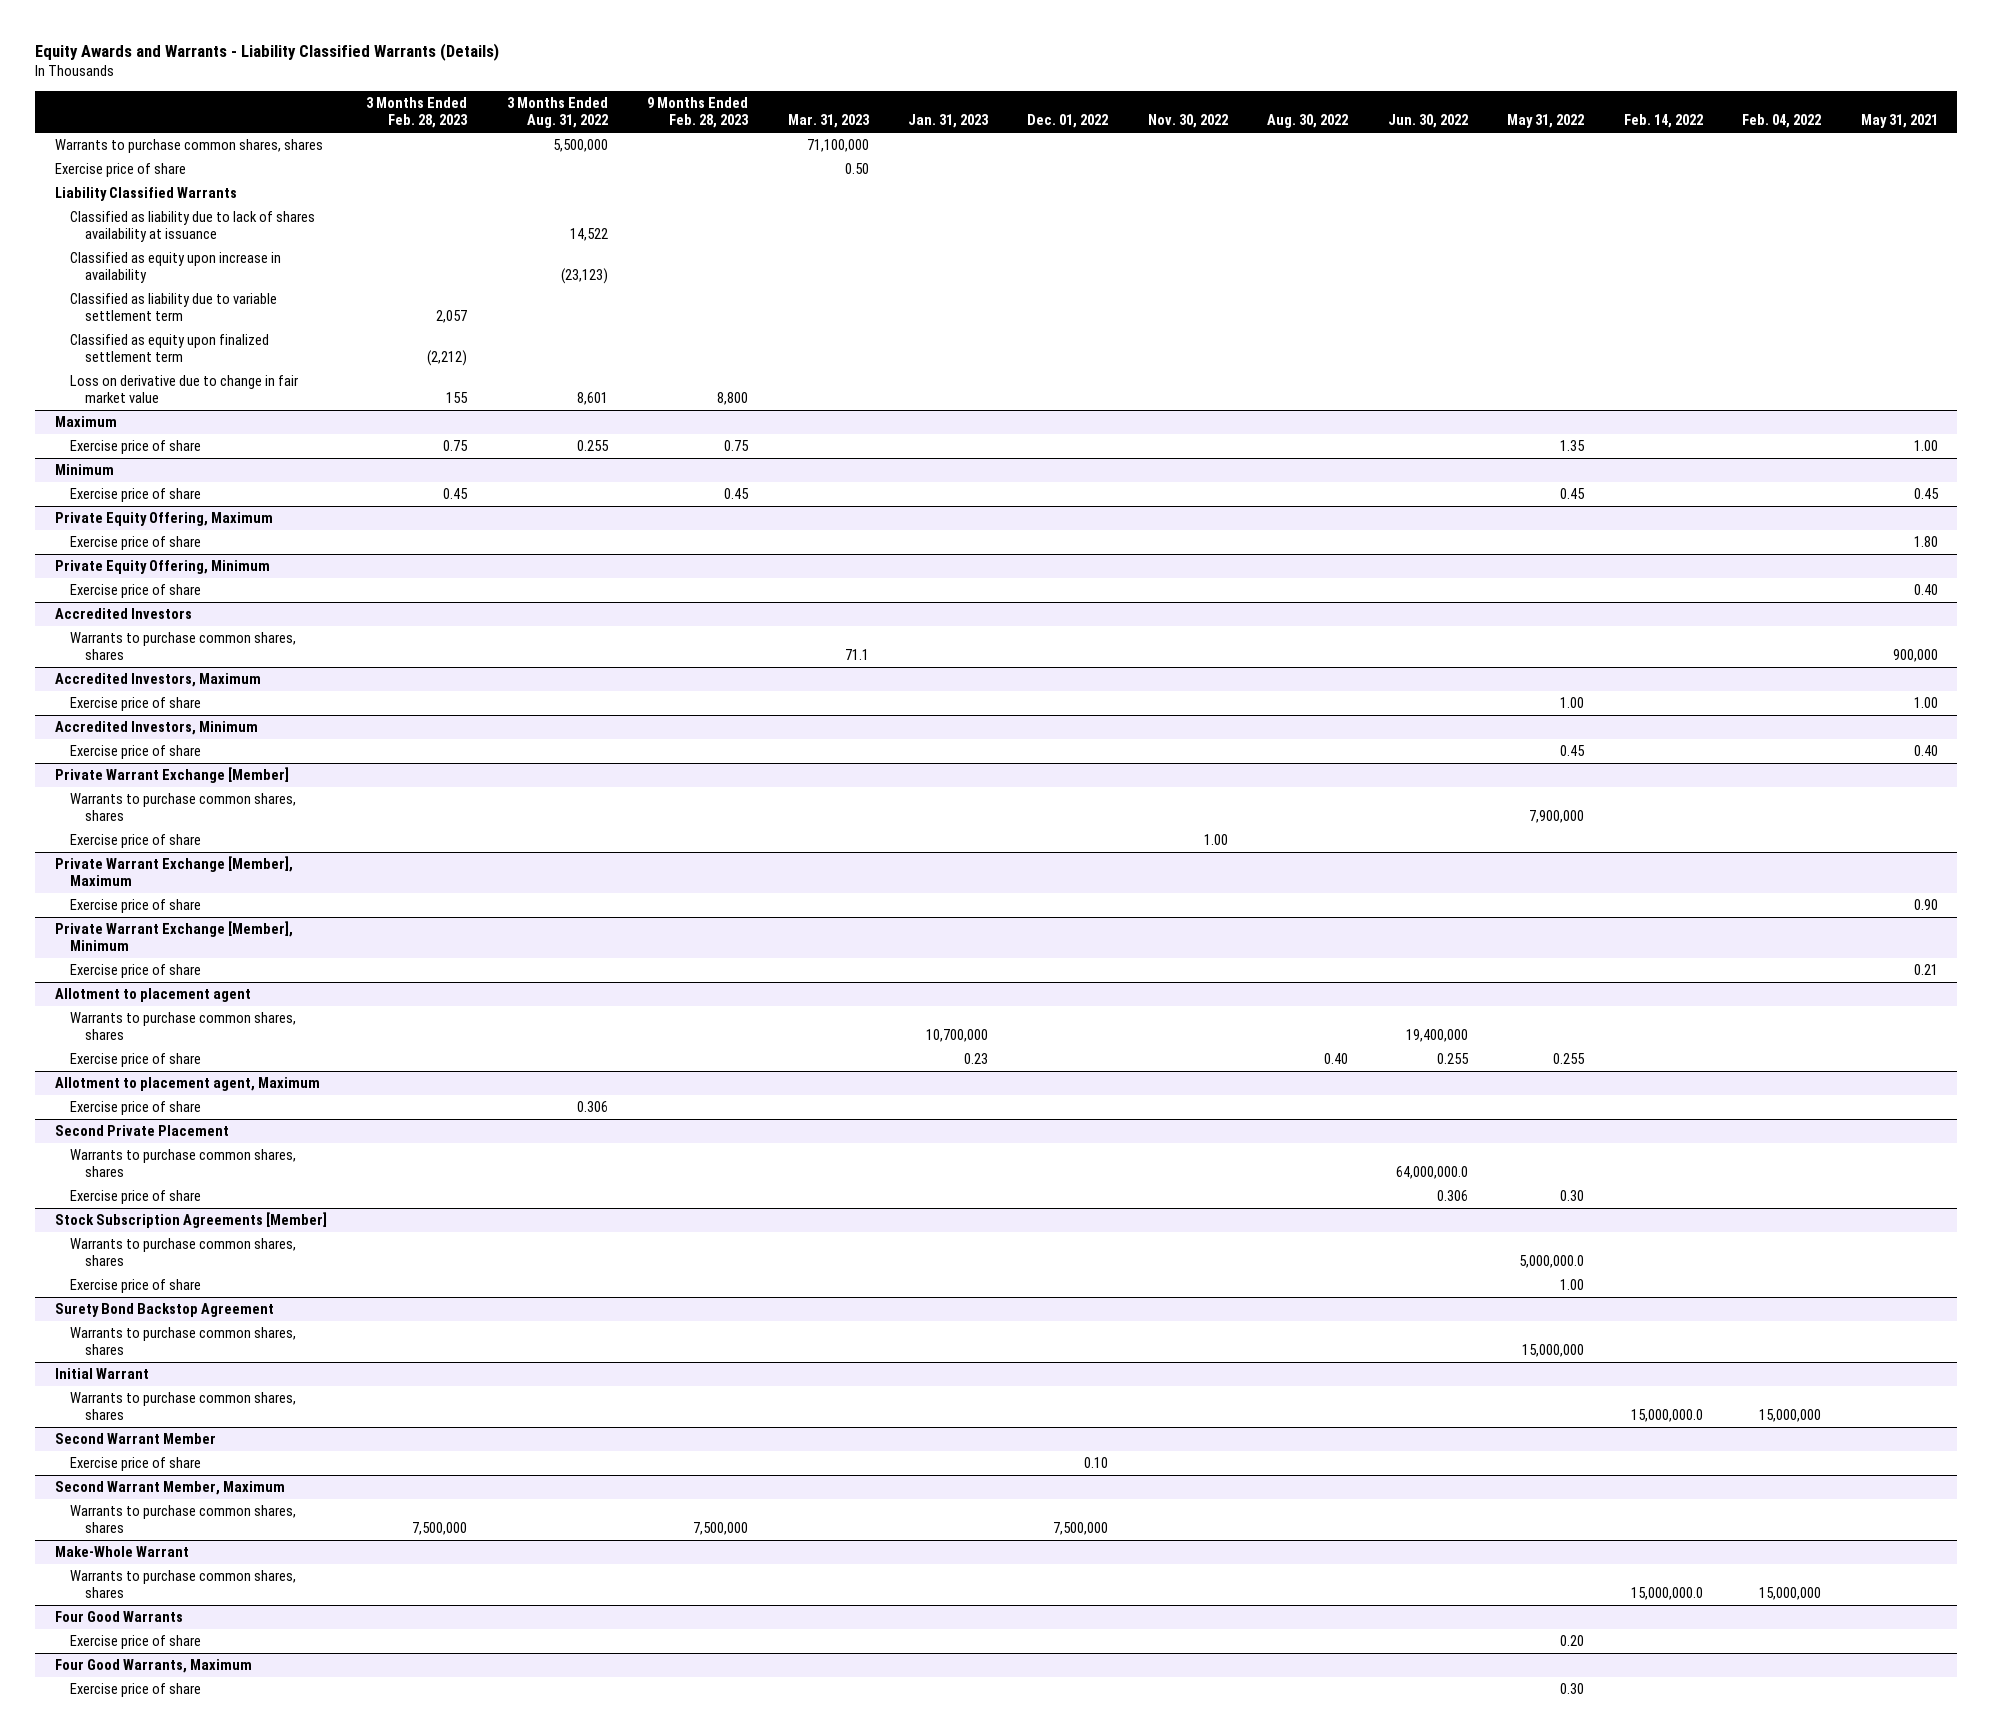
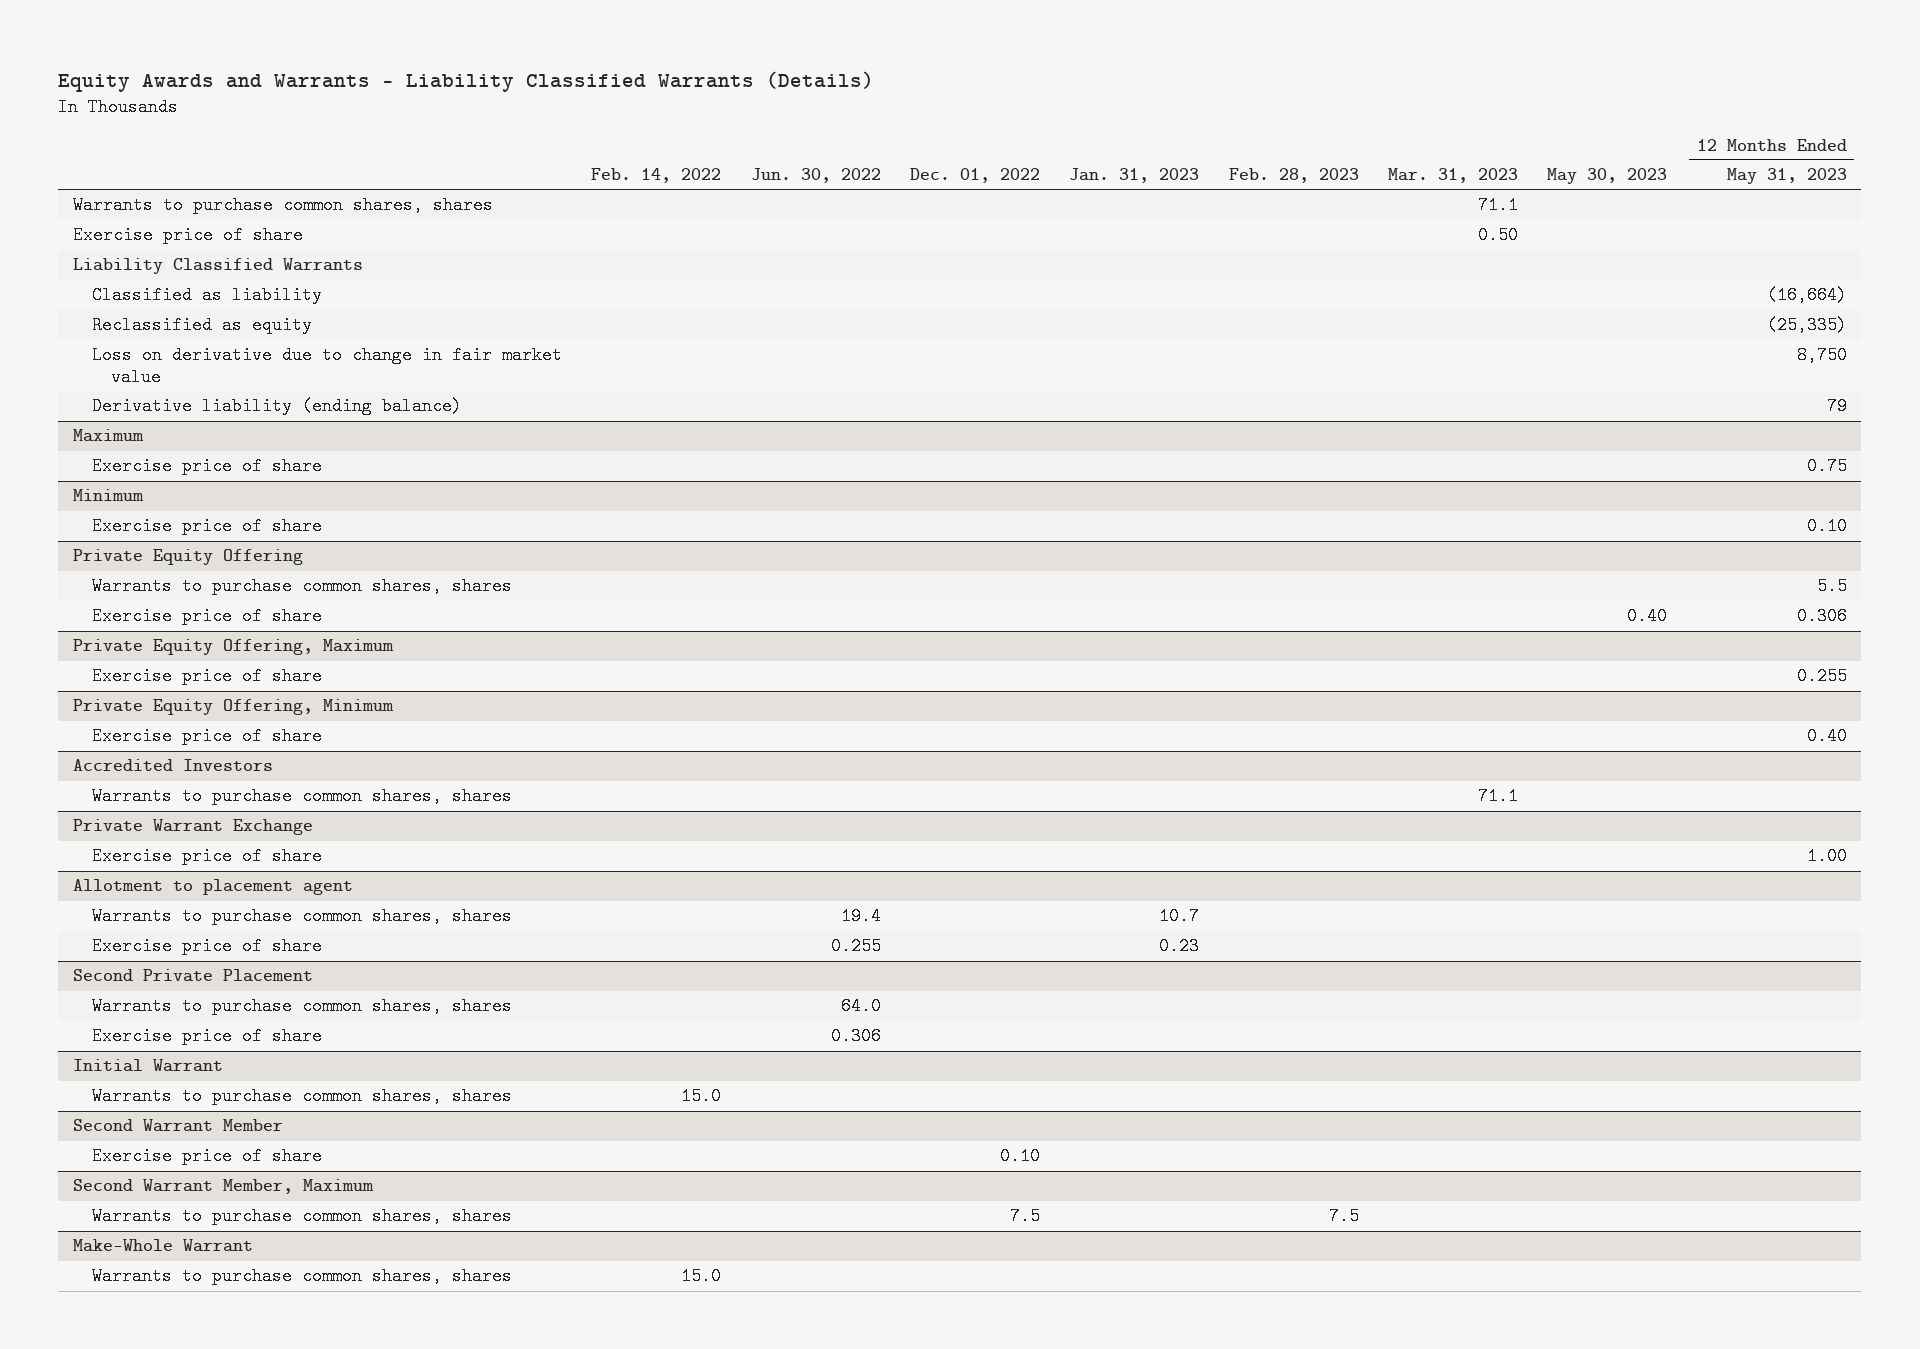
- | 3 Months Ended Feb. 28, 2023 | 3 Months Ended Aug. 31, 2022 | 9 Months Ended Feb. 28, 2023 | Mar. 31, 2023 | Jan. 31, 2023 | Dec. 01, 2022 | Nov. 30, 2022 | Aug. 30, 2022 | Jun. 30, 2022 | May 31, 2022 | Feb. 14, 2022 | Feb. 04, 2022 | May 31, 2021
+ | Feb. 14, 2022 | Jun. 30, 2022 | Dec. 01, 2022 | Jan. 31, 2023 | Feb. 28, 2023 | Mar. 31, 2023 | May 30, 2023 | 12 Months Ended May 31, 2023
- Warrants to purchase common shares, shares | | 5,500,000 | | 71,100,000 | | | | | | | | |
+ Warrants to purchase common shares, shares | | | | | | 71.1 | |
- Classified as liability due to lack of shares availability at issuance | | 14,522 | | | | | | | | | | |
- Classified as equity upon increase in availability | | (23,123) | | | | | | | | | | |
- Classified as liability due to variable settlement term | 2,057 | | | | | | | | | | | |
- Classified as equity upon finalized settlement term | (2,212) | | | | | | | | | | | |
+ Classified as liability | | | | | | | | (16,664)
+ Reclassified as equity | | | | | | | | (25,335)
+ Derivative liability (ending balance) | | | | | | | | 79
+ Private Equity Offering
+ Warrants to purchase common shares, shares | | | | | | | | 5.5
+ Exercise price of share | | | | | | | 0.40 | 0.306
- Accredited Investors, Maximum
- Exercise price of share | | | | | | | | | | 1.00 | | | 1.00
- Accredited Investors, Minimum
- Exercise price of share | | | | | | | | | | 0.45 | | | 0.40
- Private Warrant Exchange [Member]
- Warrants to purchase common shares, shares | | | | | | | | | | 7,900,000 | | |
+ Private Warrant Exchange
- Private Warrant Exchange [Member], Maximum
- Exercise price of share | | | | | | | | | | | | | 0.90
- Private Warrant Exchange [Member], Minimum
- Exercise price of share | | | | | | | | | | | | | 0.21
@ Allotment to placement agent
- Warrants to purchase common shares, shares | | | | | 10,700,000 | | | | 19,400,000 | | | |
+ Warrants to purchase common shares, shares | | 19.4 | | 10.7 | | | |
- Allotment to placement agent, Maximum
- Exercise price of share | | 0.306 | | | | | | | | | | |
@ Second Private Placement
- Warrants to purchase common shares, shares | | | | | | | | | 64,000,000.0 | | | |
+ Warrants to purchase common shares, shares | | 64.0 | | | | | |
- Stock Subscription Agreements [Member]
- Warrants to purchase common shares, shares | | | | | | | | | | 5,000,000.0 | | |
- Exercise price of share | | | | | | | | | | 1.00 | | |
- Surety Bond Backstop Agreement
- Warrants to purchase common shares, shares | | | | | | | | | | 15,000,000 | | |
@ Initial Warrant
- Warrants to purchase common shares, shares | | | | | | | | | | | 15,000,000.0 | 15,000,000 |
+ Warrants to purchase common shares, shares | 15.0 | | | | | | |
@ Second Warrant Member, Maximum
- Warrants to purchase common shares, shares | 7,500,000 | | 7,500,000 | | | 7,500,000 | | | | | | |
+ Warrants to purchase common shares, shares | | | 7.5 | | 7.5 | | |
@ Make-Whole Warrant
- Warrants to purchase common shares, shares | | | | | | | | | | | 15,000,000.0 | 15,000,000 |
- Four Good Warrants
- Exercise price of share | | | | | | | | | | 0.20 | | |
- Four Good Warrants, Maximum
- Exercise price of share | | | | | | | | | | 0.30 | | |
@ Make-Whole Warrant
+ Warrants to purchase common shares, shares | 15.0 | | | | | | |

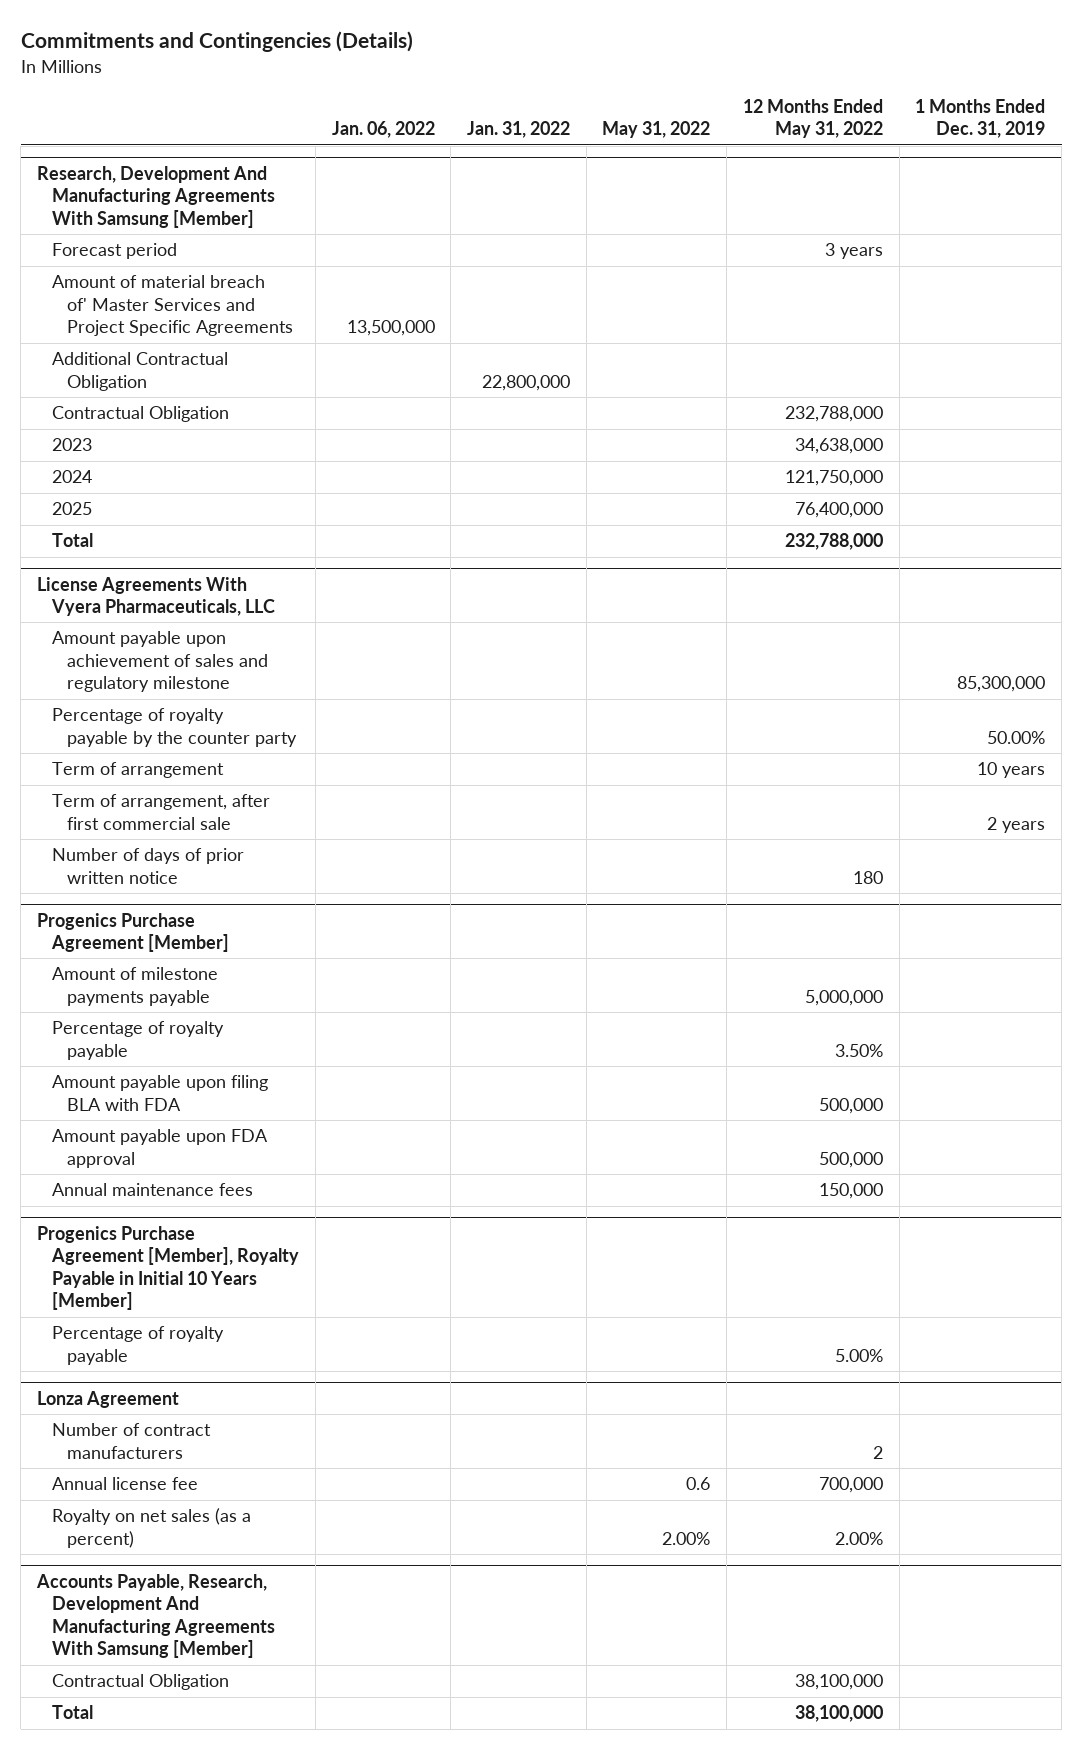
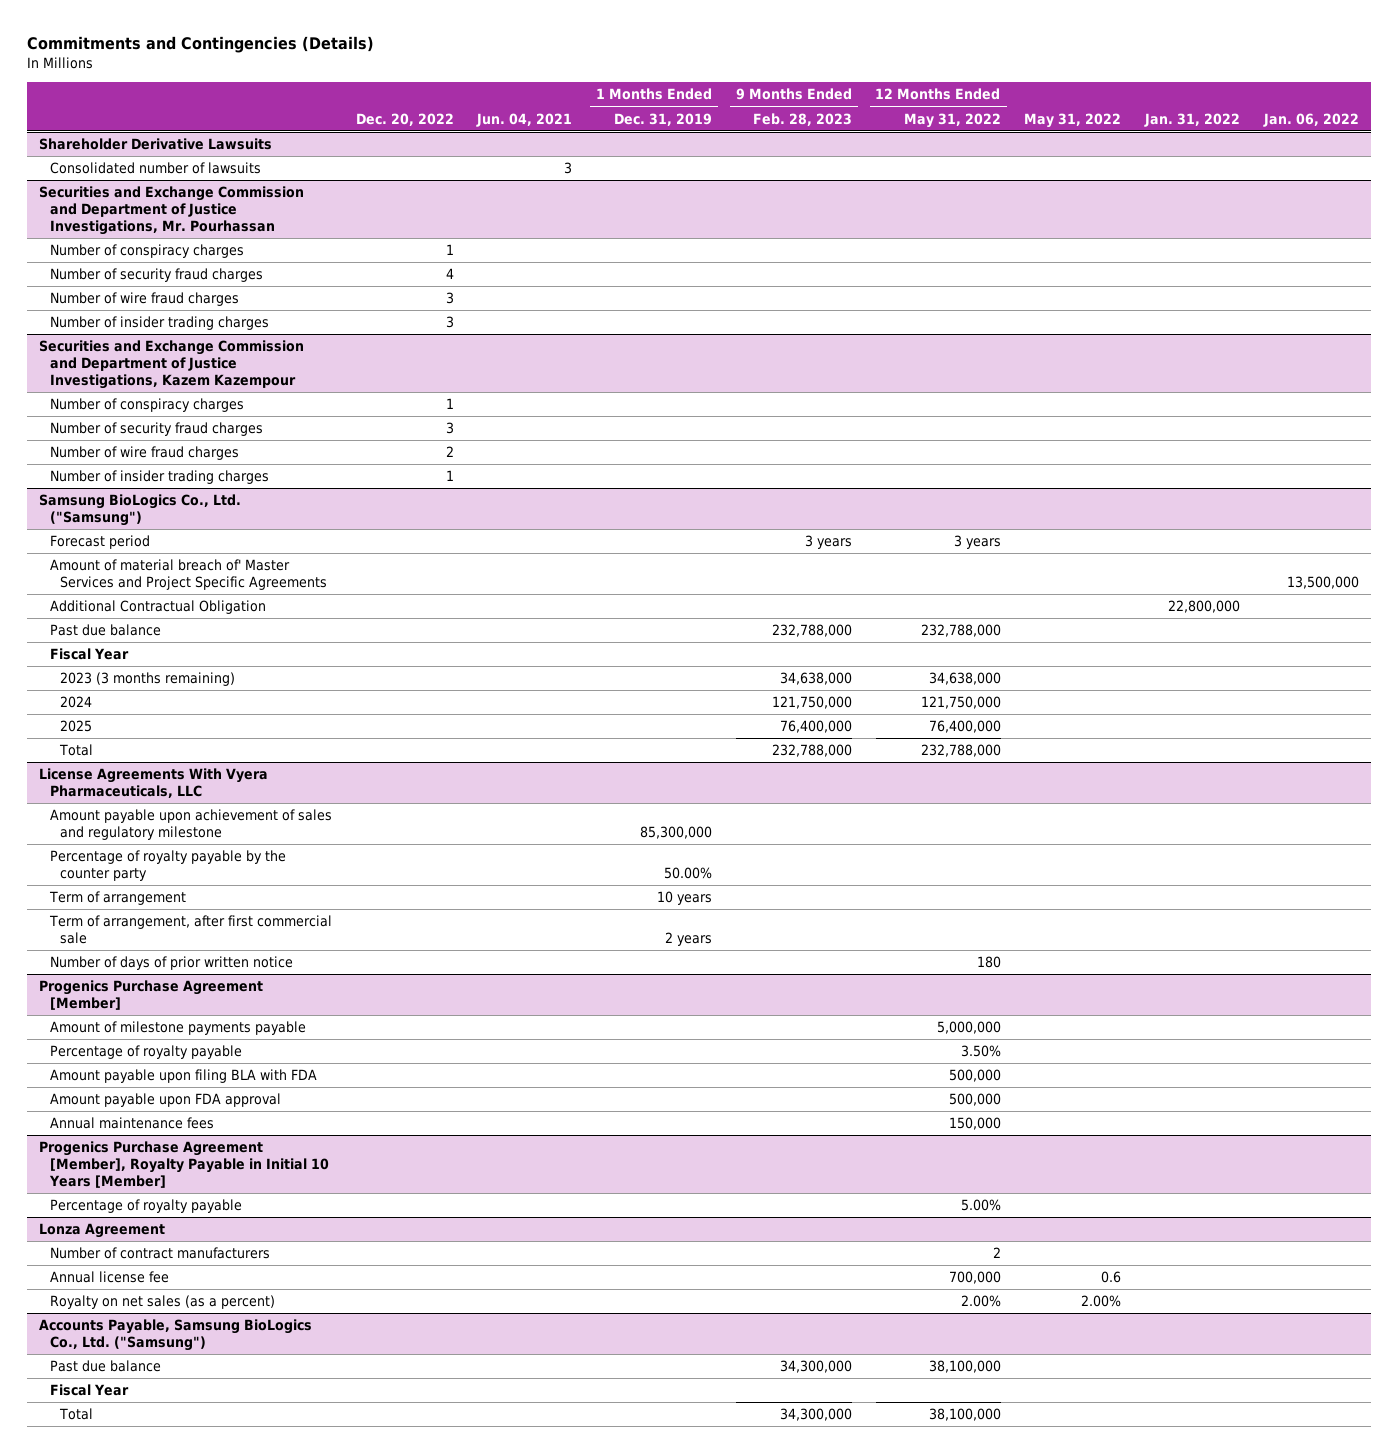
- | Jan. 06, 2022 | Jan. 31, 2022 | May 31, 2022 | 12 Months Ended May 31, 2022 | 1 Months Ended Dec. 31, 2019
+ | Dec. 20, 2022 | Jun. 04, 2021 | 1 Months Ended Dec. 31, 2019 | 9 Months Ended Feb. 28, 2023 | 12 Months Ended May 31, 2022 | May 31, 2022 | Jan. 31, 2022 | Jan. 06, 2022
- Research, Development And Manufacturing Agreements With Samsung [Member]
+ Shareholder Derivative Lawsuits
+ Consolidated number of lawsuits | | 3 | | | | | |
+ Securities and Exchange Commission and Department of Justice Investigations, Mr. Pourhassan
+ Number of conspiracy charges | 1 | | | | | | |
+ Number of security fraud charges | 4 | | | | | | |
+ Number of wire fraud charges | 3 | | | | | | |
+ Number of insider trading charges | 3 | | | | | | |
+ Securities and Exchange Commission and Department of Justice Investigations, Kazem Kazempour
+ Number of conspiracy charges | 1 | | | | | | |
+ Number of security fraud charges | 3 | | | | | | |
+ Number of wire fraud charges | 2 | | | | | | |
+ Number of insider trading charges | 1 | | | | | | |
+ Samsung BioLogics Co., Ltd. ("Samsung")
- Contractual Obligation | | | | 232,788,000 |
- 2023 | | | | 34,638,000 |
+ Past due balance | | | | 232,788,000 | 232,788,000 | | |
+ Fiscal Year
+ 2023 (3 months remaining) | | | | 34,638,000 | 34,638,000 | | |
- Accounts Payable, Research, Development And Manufacturing Agreements With Samsung [Member]
- Contractual Obligation | | | | 38,100,000 |
+ Accounts Payable, Samsung BioLogics Co., Ltd. ("Samsung")
+ Past due balance | | | | 34,300,000 | 38,100,000 | | |
+ Fiscal Year

